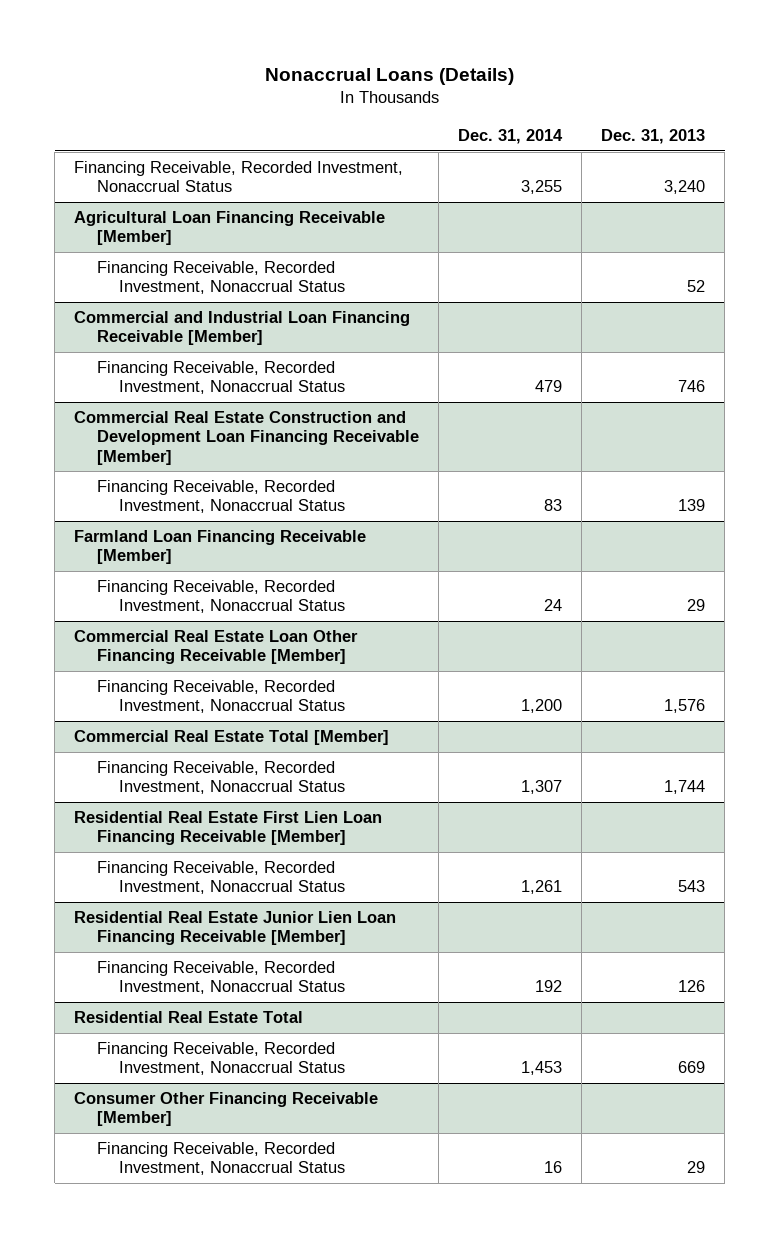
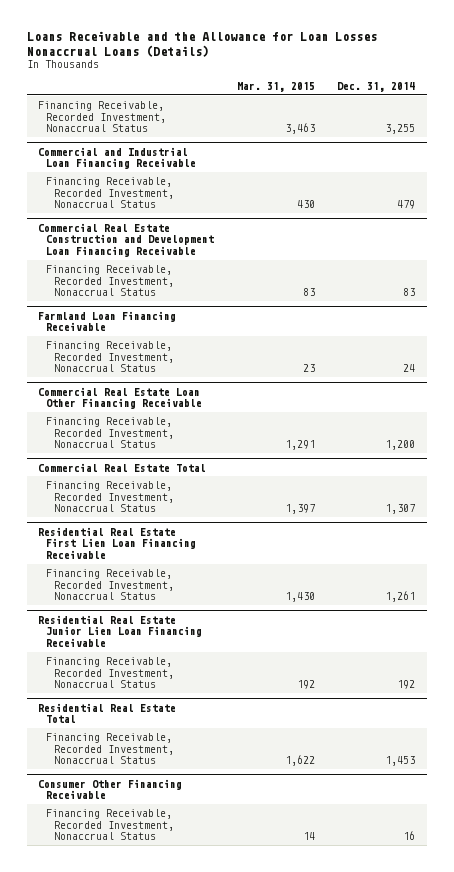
- Nonaccrual Loans (Details)
+ Loans Receivable and the Allowance for Loan Losses Nonaccrual Loans (Details)
- | Dec. 31, 2014 | Dec. 31, 2013
+ | Mar. 31, 2015 | Dec. 31, 2014
- Agricultural Loan Financing Receivable [Member]
- Financing Receivable, Recorded Investment, Nonaccrual Status | | 52
- Commercial and Industrial Loan Financing Receivable [Member]
+ Commercial and Industrial Loan Financing Receivable
- Commercial Real Estate Construction and Development Loan Financing Receivable [Member]
+ Commercial Real Estate Construction and Development Loan Financing Receivable
- Farmland Loan Financing Receivable [Member]
+ Farmland Loan Financing Receivable
- Commercial Real Estate Loan Other Financing Receivable [Member]
+ Commercial Real Estate Loan Other Financing Receivable
- Commercial Real Estate Total [Member]
+ Commercial Real Estate Total
- Residential Real Estate First Lien Loan Financing Receivable [Member]
+ Residential Real Estate First Lien Loan Financing Receivable
- Residential Real Estate Junior Lien Loan Financing Receivable [Member]
+ Residential Real Estate Junior Lien Loan Financing Receivable
- Consumer Other Financing Receivable [Member]
+ Consumer Other Financing Receivable

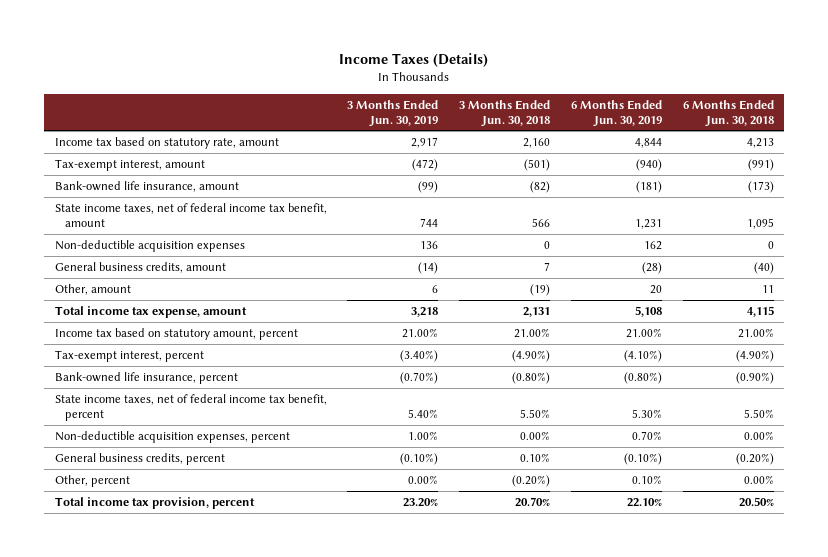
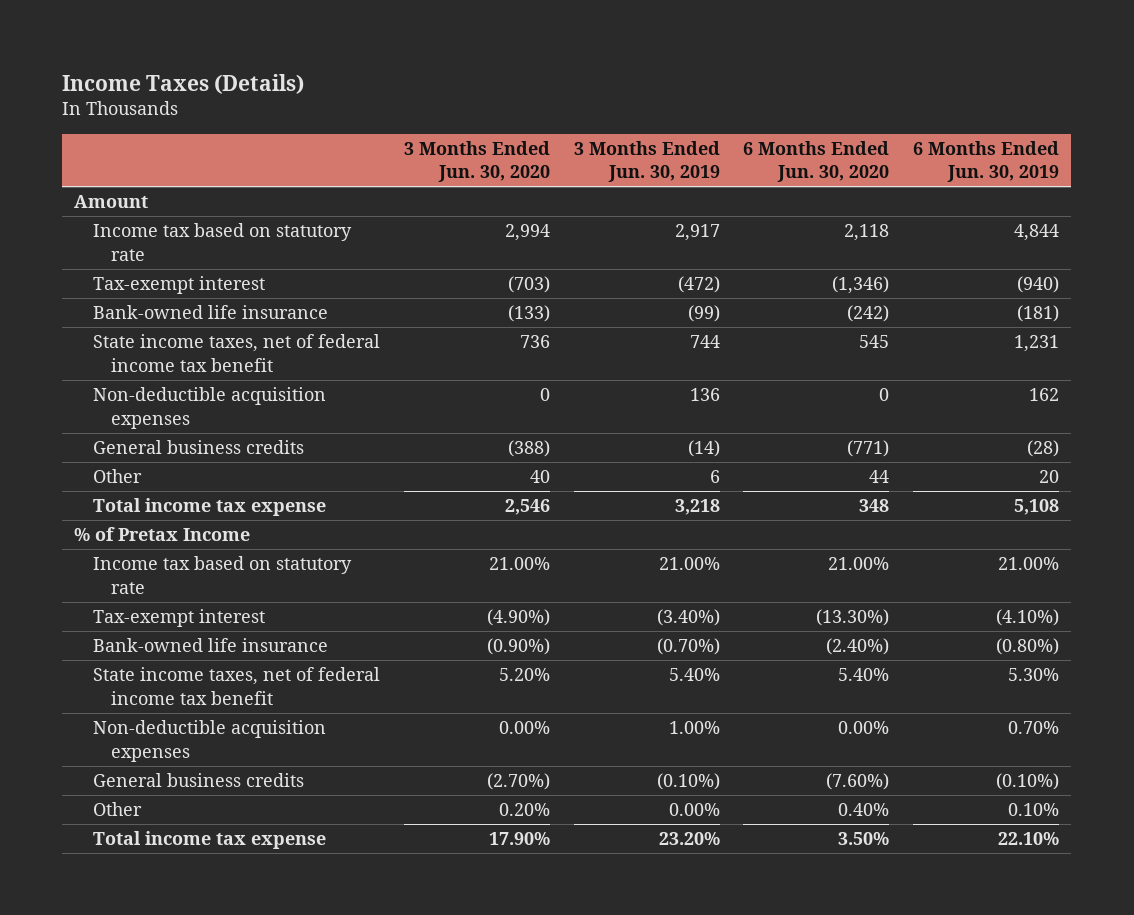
- | 3 Months Ended Jun. 30, 2019 | 3 Months Ended Jun. 30, 2018 | 6 Months Ended Jun. 30, 2019 | 6 Months Ended Jun. 30, 2018
+ | 3 Months Ended Jun. 30, 2020 | 3 Months Ended Jun. 30, 2019 | 6 Months Ended Jun. 30, 2020 | 6 Months Ended Jun. 30, 2019
- Income tax based on statutory rate, amount | 2,917 | 2,160 | 4,844 | 4,213
- Tax-exempt interest, amount | (472) | (501) | (940) | (991)
- Bank-owned life insurance, amount | (99) | (82) | (181) | (173)
- State income taxes, net of federal income tax benefit, amount | 744 | 566 | 1,231 | 1,095
+ Amount
+ Income tax based on statutory rate | 2,994 | 2,917 | 2,118 | 4,844
+ Tax-exempt interest | (703) | (472) | (1,346) | (940)
+ Bank-owned life insurance | (133) | (99) | (242) | (181)
+ State income taxes, net of federal income tax benefit | 736 | 744 | 545 | 1,231
- General business credits, amount | (14) | 7 | (28) | (40)
- Other, amount | 6 | (19) | 20 | 11
- Total income tax expense, amount | 3,218 | 2,131 | 5,108 | 4,115
- Income tax based on statutory amount, percent | 21.00% | 21.00% | 21.00% | 21.00%
- Tax-exempt interest, percent | (3.40%) | (4.90%) | (4.10%) | (4.90%)
- Bank-owned life insurance, percent | (0.70%) | (0.80%) | (0.80%) | (0.90%)
- State income taxes, net of federal income tax benefit, percent | 5.40% | 5.50% | 5.30% | 5.50%
- Non-deductible acquisition expenses, percent | 1.00% | 0.00% | 0.70% | 0.00%
- General business credits, percent | (0.10%) | 0.10% | (0.10%) | (0.20%)
- Other, percent | 0.00% | (0.20%) | 0.10% | 0.00%
- Total income tax provision, percent | 23.20% | 20.70% | 22.10% | 20.50%
+ General business credits | (388) | (14) | (771) | (28)
+ Other | 40 | 6 | 44 | 20
+ Total income tax expense | 2,546 | 3,218 | 348 | 5,108
+ % of Pretax Income
+ Income tax based on statutory rate | 21.00% | 21.00% | 21.00% | 21.00%
+ Tax-exempt interest | (4.90%) | (3.40%) | (13.30%) | (4.10%)
+ Bank-owned life insurance | (0.90%) | (0.70%) | (2.40%) | (0.80%)
+ State income taxes, net of federal income tax benefit | 5.20% | 5.40% | 5.40% | 5.30%
+ Non-deductible acquisition expenses | 0.00% | 1.00% | 0.00% | 0.70%
+ General business credits | (2.70%) | (0.10%) | (7.60%) | (0.10%)
+ Other | 0.20% | 0.00% | 0.40% | 0.10%
+ Total income tax expense | 17.90% | 23.20% | 3.50% | 22.10%

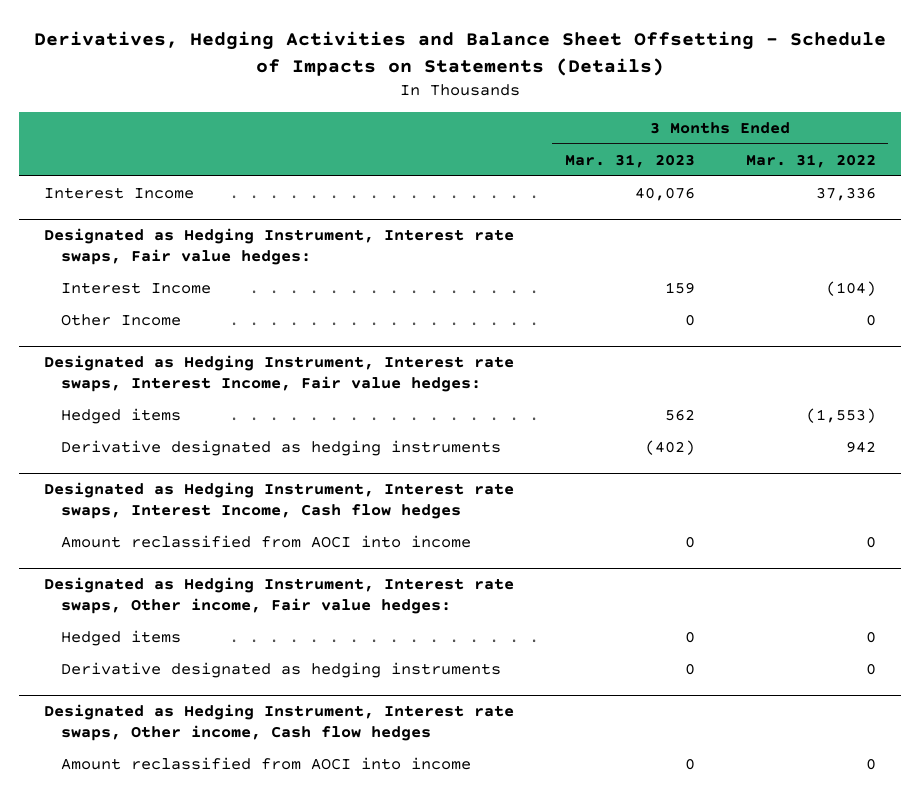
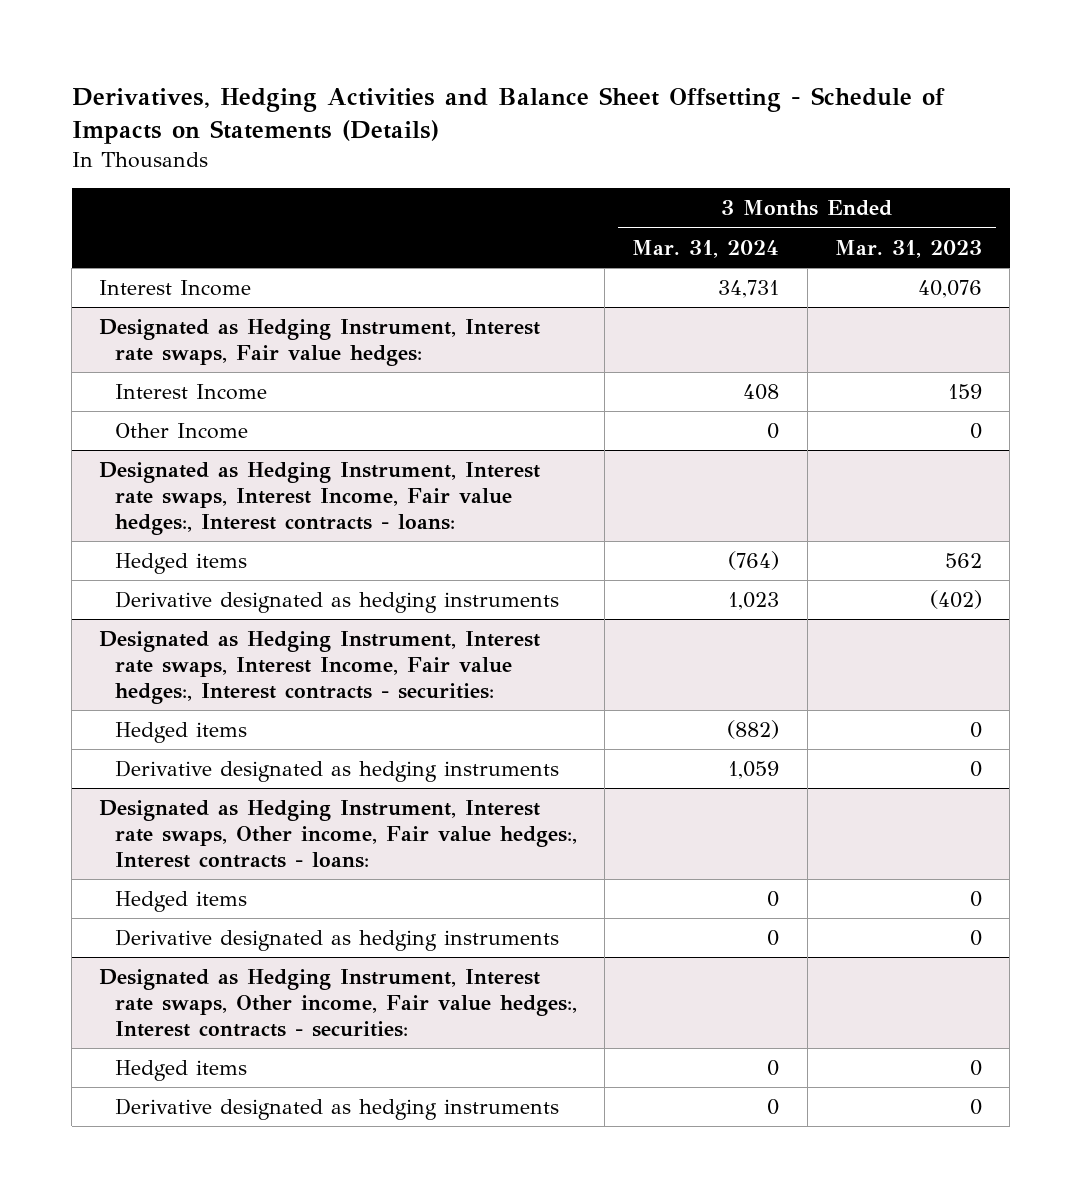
- | 3 Months Ended Mar. 31, 2023 | 3 Months Ended Mar. 31, 2022
+ | 3 Months Ended Mar. 31, 2024 | 3 Months Ended Mar. 31, 2023
- Designated as Hedging Instrument, Interest rate swaps, Interest Income, Fair value hedges:
+ Designated as Hedging Instrument, Interest rate swaps, Interest Income, Fair value hedges:, Interest contracts - loans:
- Designated as Hedging Instrument, Interest rate swaps, Interest Income, Cash flow hedges
- Amount reclassified from AOCI into income | 0 | 0
- Designated as Hedging Instrument, Interest rate swaps, Other income, Fair value hedges:
+ Designated as Hedging Instrument, Interest rate swaps, Interest Income, Fair value hedges:, Interest contracts - securities:
- Designated as Hedging Instrument, Interest rate swaps, Other income, Cash flow hedges
- Amount reclassified from AOCI into income | 0 | 0
+ Designated as Hedging Instrument, Interest rate swaps, Other income, Fair value hedges:, Interest contracts - loans:
+ Hedged items | 0 | 0
+ Derivative designated as hedging instruments | 0 | 0
+ Designated as Hedging Instrument, Interest rate swaps, Other income, Fair value hedges:, Interest contracts - securities:
+ Hedged items | 0 | 0
+ Derivative designated as hedging instruments | 0 | 0

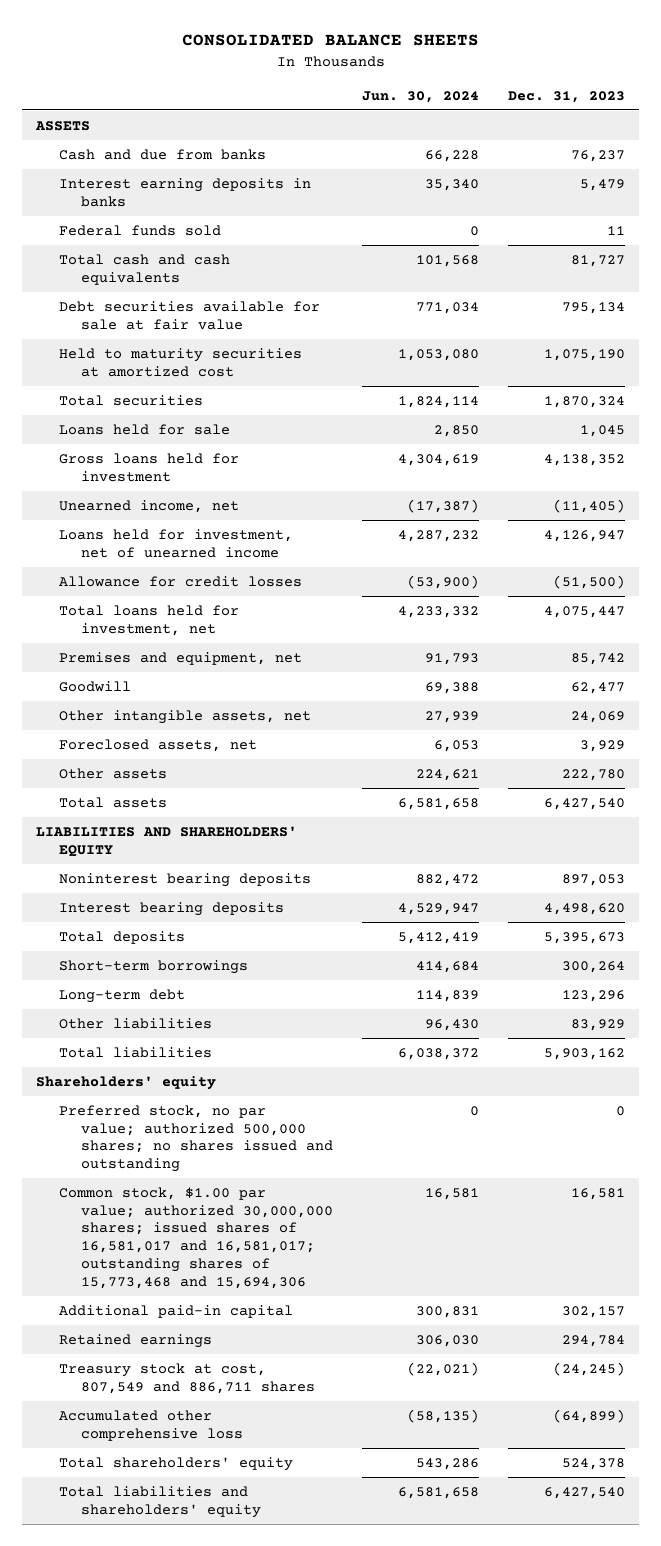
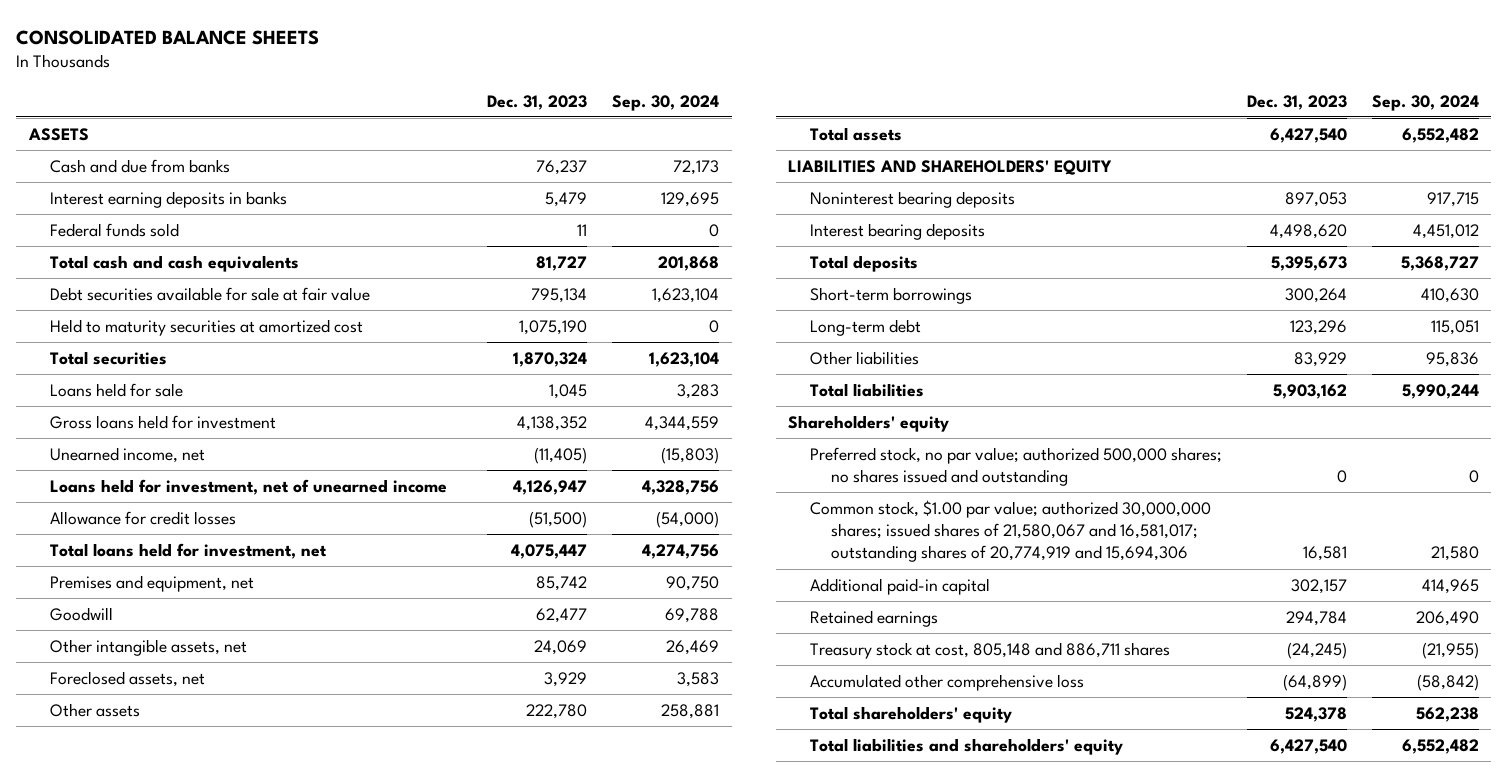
- | Jun. 30, 2024 | Dec. 31, 2023
+ | Dec. 31, 2023 | Sep. 30, 2024
- Common stock, $1.00 par value; authorized 30,000,000 shares; issued shares of 16,581,017 and 16,581,017; outstanding shares of 15,773,468 and 15,694,306 | 16,581 | 16,581
+ Common stock, $1.00 par value; authorized 30,000,000 shares; issued shares of 21,580,067 and 16,581,017; outstanding shares of 20,774,919 and 15,694,306 | 16,581 | 21,580
- Treasury stock at cost, 807,549 and 886,711 shares | (22,021) | (24,245)
+ Treasury stock at cost, 805,148 and 886,711 shares | (24,245) | (21,955)

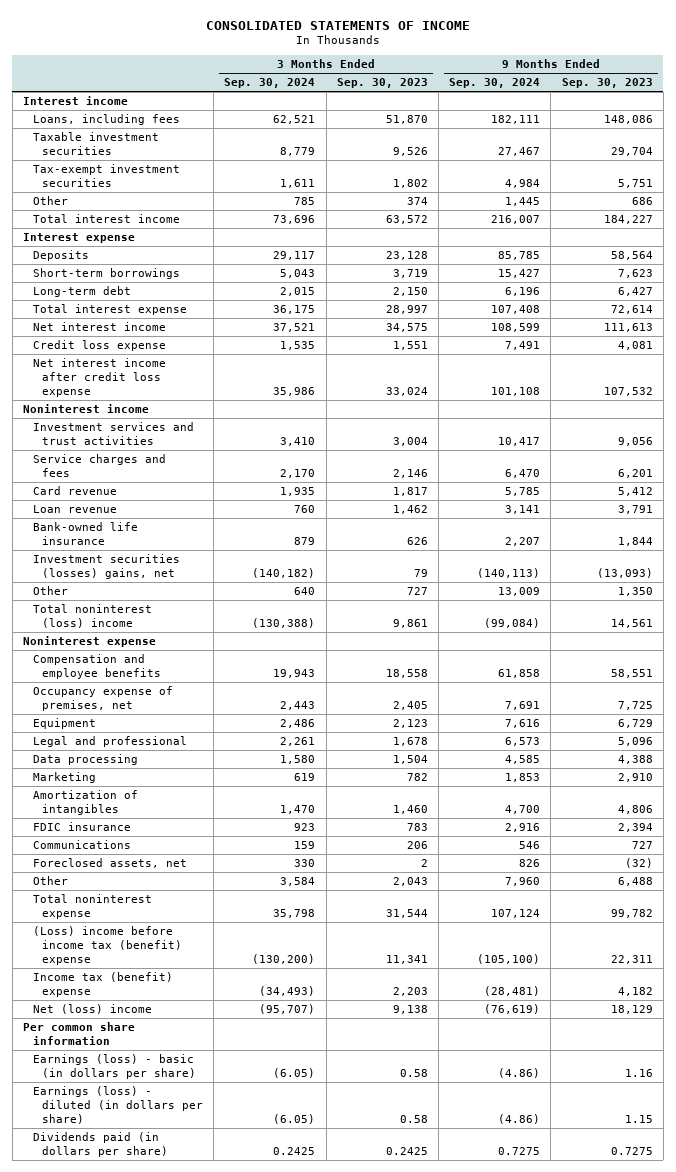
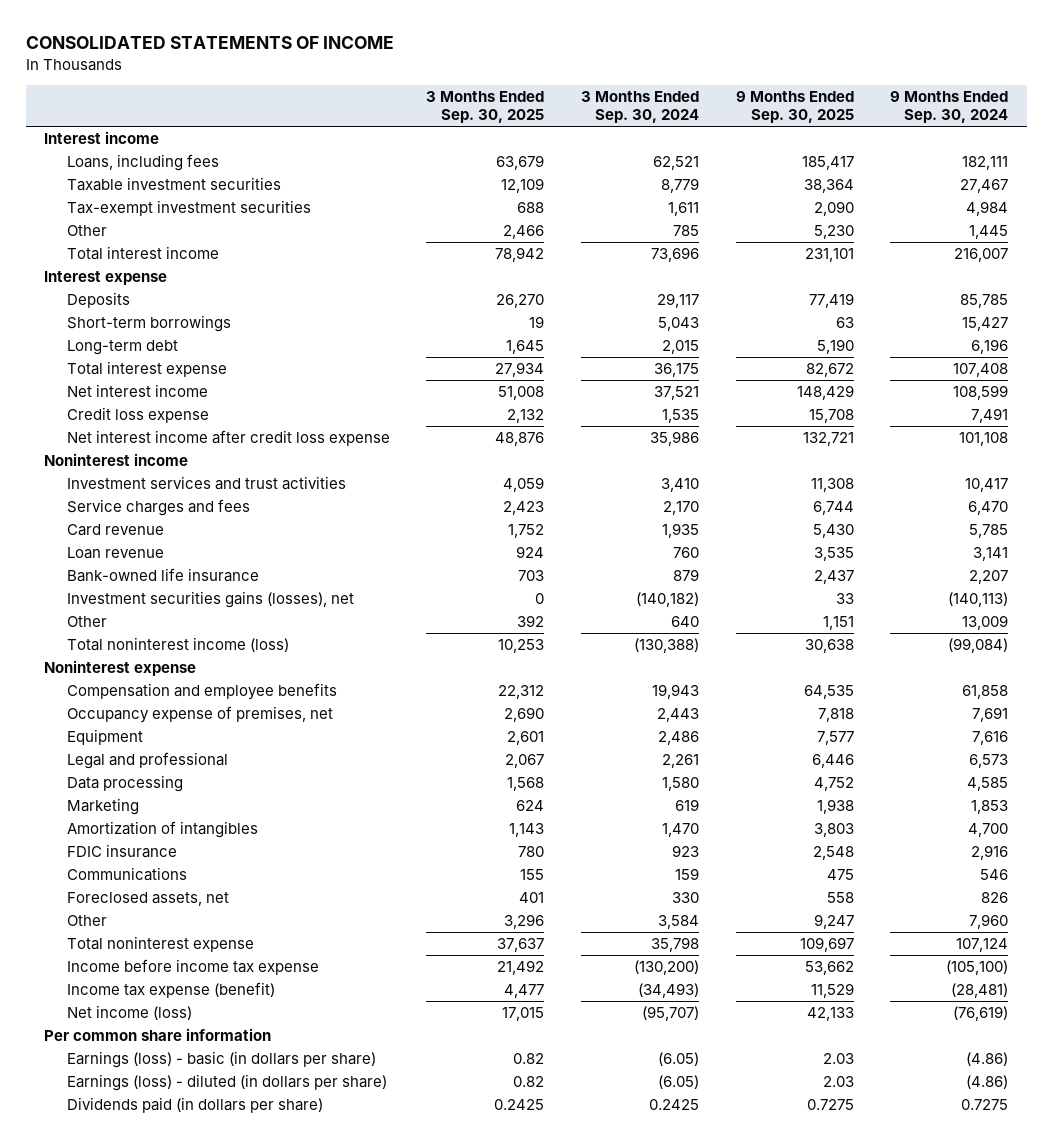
- | 3 Months Ended Sep. 30, 2024 | 3 Months Ended Sep. 30, 2023 | 9 Months Ended Sep. 30, 2024 | 9 Months Ended Sep. 30, 2023
+ | 3 Months Ended Sep. 30, 2025 | 3 Months Ended Sep. 30, 2024 | 9 Months Ended Sep. 30, 2025 | 9 Months Ended Sep. 30, 2024
- Investment securities (losses) gains, net | (140,182) | 79 | (140,113) | (13,093)
+ Investment securities gains (losses), net | 0 | (140,182) | 33 | (140,113)
- Total noninterest (loss) income | (130,388) | 9,861 | (99,084) | 14,561
+ Total noninterest income (loss) | 10,253 | (130,388) | 30,638 | (99,084)
- (Loss) income before income tax (benefit) expense | (130,200) | 11,341 | (105,100) | 22,311
- Income tax (benefit) expense | (34,493) | 2,203 | (28,481) | 4,182
- Net (loss) income | (95,707) | 9,138 | (76,619) | 18,129
+ Income before income tax expense | 21,492 | (130,200) | 53,662 | (105,100)
+ Income tax expense (benefit) | 4,477 | (34,493) | 11,529 | (28,481)
+ Net income (loss) | 17,015 | (95,707) | 42,133 | (76,619)

